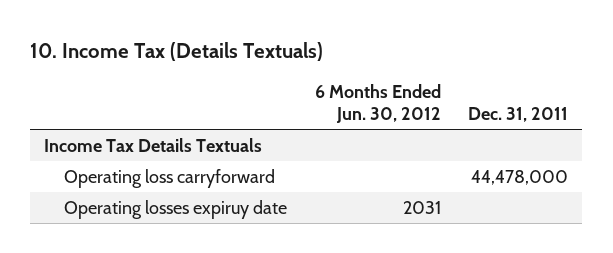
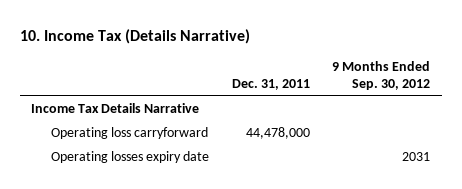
- 10. Income Tax (Details Textuals)
+ 10. Income Tax (Details Narrative)
- | 6 Months Ended Jun. 30, 2012 | Dec. 31, 2011
+ | Dec. 31, 2011 | 9 Months Ended Sep. 30, 2012
- Income Tax Details Textuals
+ Income Tax Details Narrative
- Operating losses expiruy date | 2031 |
+ Operating losses expiry date | | 2031

